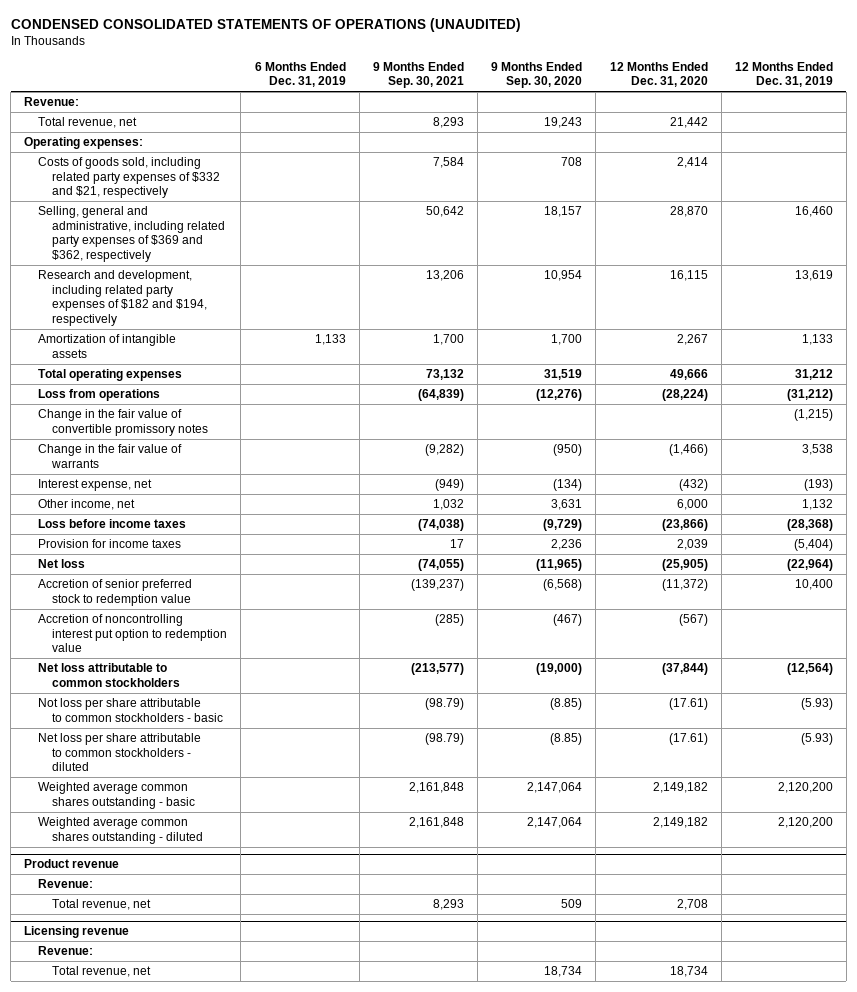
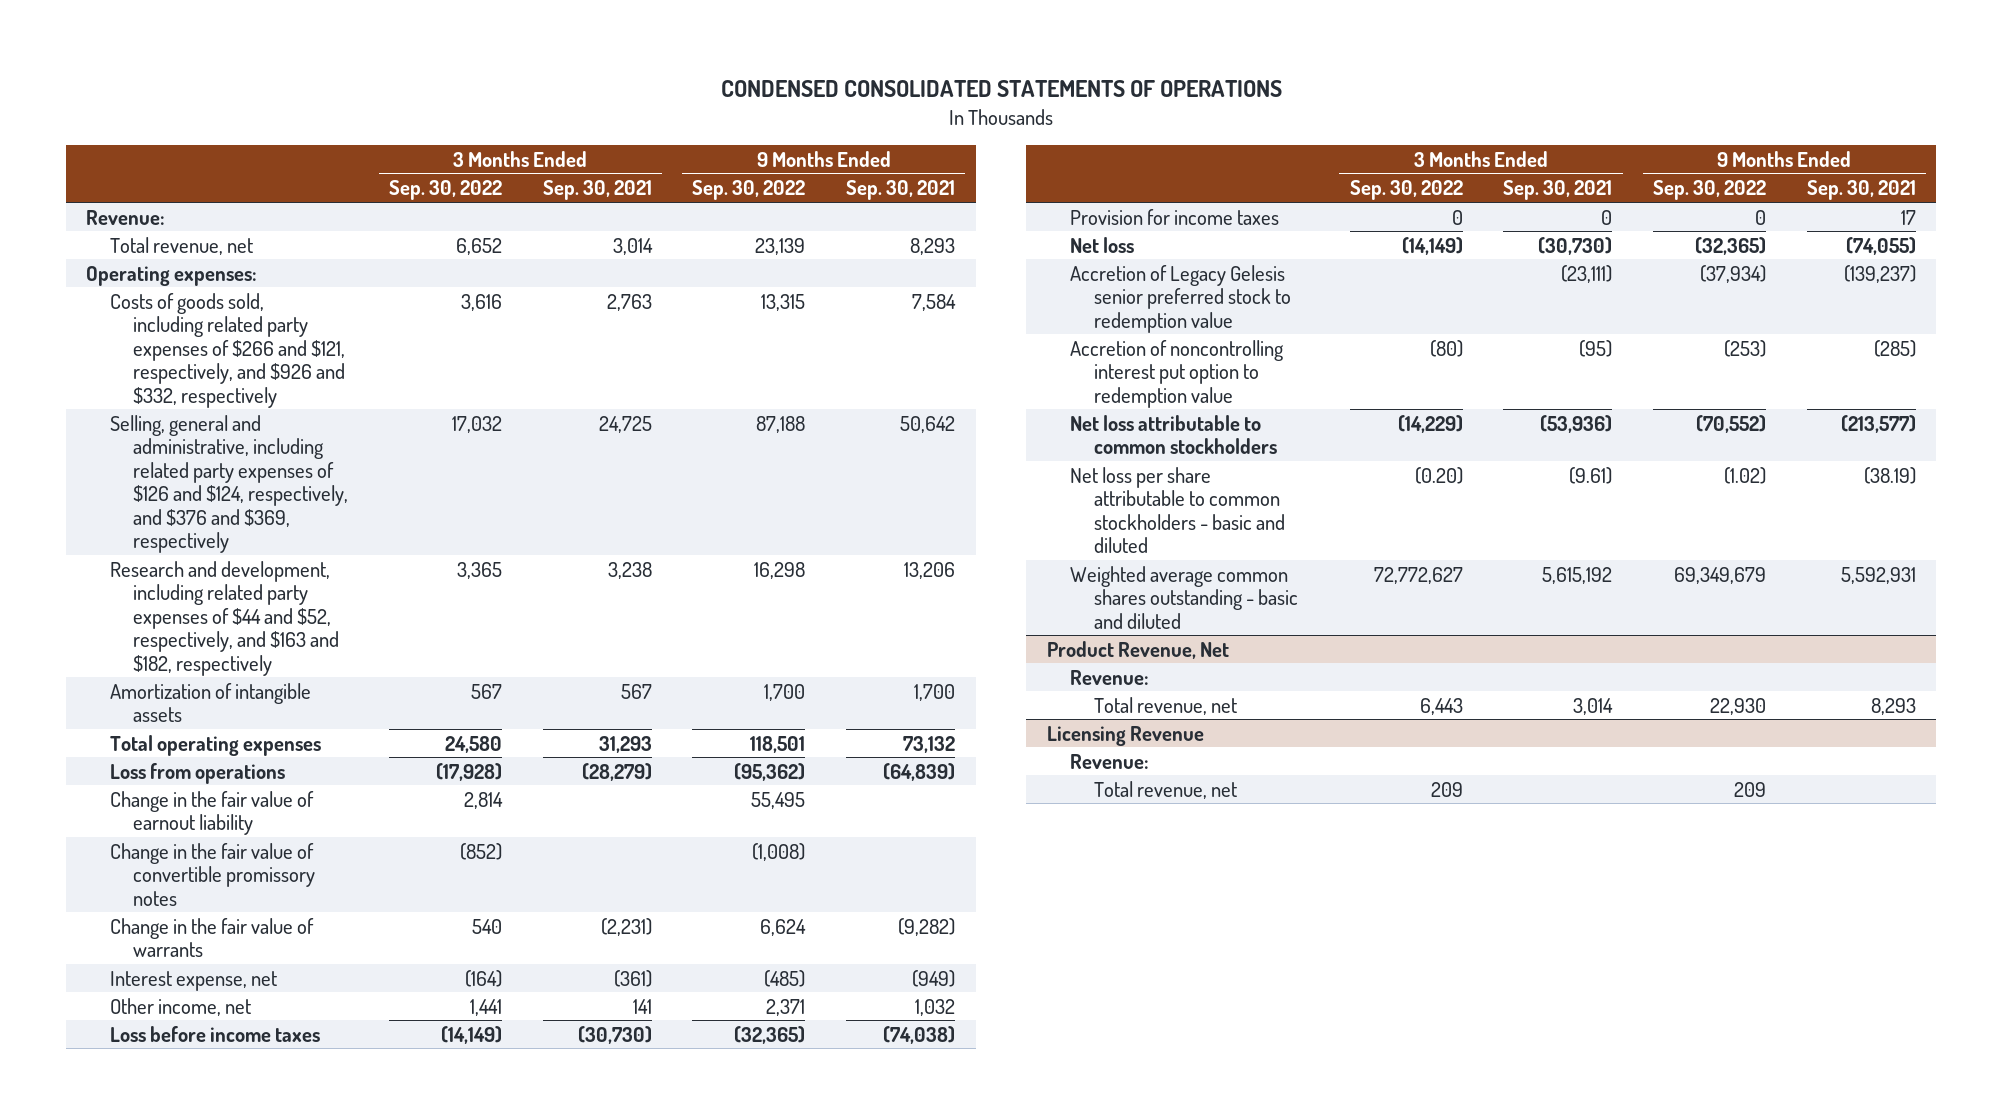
- CONDENSED CONSOLIDATED STATEMENTS OF OPERATIONS (UNAUDITED)
+ CONDENSED CONSOLIDATED STATEMENTS OF OPERATIONS
- | 6 Months Ended Dec. 31, 2019 | 9 Months Ended Sep. 30, 2021 | 9 Months Ended Sep. 30, 2020 | 12 Months Ended Dec. 31, 2020 | 12 Months Ended Dec. 31, 2019
+ | 3 Months Ended Sep. 30, 2022 | 3 Months Ended Sep. 30, 2021 | 9 Months Ended Sep. 30, 2022 | 9 Months Ended Sep. 30, 2021
- Costs of goods sold, including related party expenses of $332 and $21, respectively | | 7,584 | 708 | 2,414 |
- Selling, general and administrative, including related party expenses of $369 and $362, respectively | | 50,642 | 18,157 | 28,870 | 16,460
- Research and development, including related party expenses of $182 and $194, respectively | | 13,206 | 10,954 | 16,115 | 13,619
+ Costs of goods sold, including related party expenses of $266 and $121, respectively, and $926 and $332, respectively | 3,616 | 2,763 | 13,315 | 7,584
+ Selling, general and administrative, including related party expenses of $126 and $124, respectively, and $376 and $369, respectively | 17,032 | 24,725 | 87,188 | 50,642
+ Research and development, including related party expenses of $44 and $52, respectively, and $163 and $182, respectively | 3,365 | 3,238 | 16,298 | 13,206
+ Change in the fair value of earnout liability | 2,814 | | 55,495 |
- Accretion of senior preferred stock to redemption value | | (139,237) | (6,568) | (11,372) | 10,400
+ Accretion of Legacy Gelesis senior preferred stock to redemption value | | (23,111) | (37,934) | (139,237)
- Not loss per share attributable to common stockholders - basic | | (98.79) | (8.85) | (17.61) | (5.93)
- Net loss per share attributable to common stockholders - diluted | | (98.79) | (8.85) | (17.61) | (5.93)
- Weighted average common shares outstanding - basic | | 2,161,848 | 2,147,064 | 2,149,182 | 2,120,200
- Weighted average common shares outstanding - diluted | | 2,161,848 | 2,147,064 | 2,149,182 | 2,120,200
- Product revenue
+ Net loss per share attributable to common stockholders - basic and diluted | (0.20) | (9.61) | (1.02) | (38.19)
+ Weighted average common shares outstanding - basic and diluted | 72,772,627 | 5,615,192 | 69,349,679 | 5,592,931
+ Product Revenue, Net
- Licensing revenue
+ Licensing Revenue

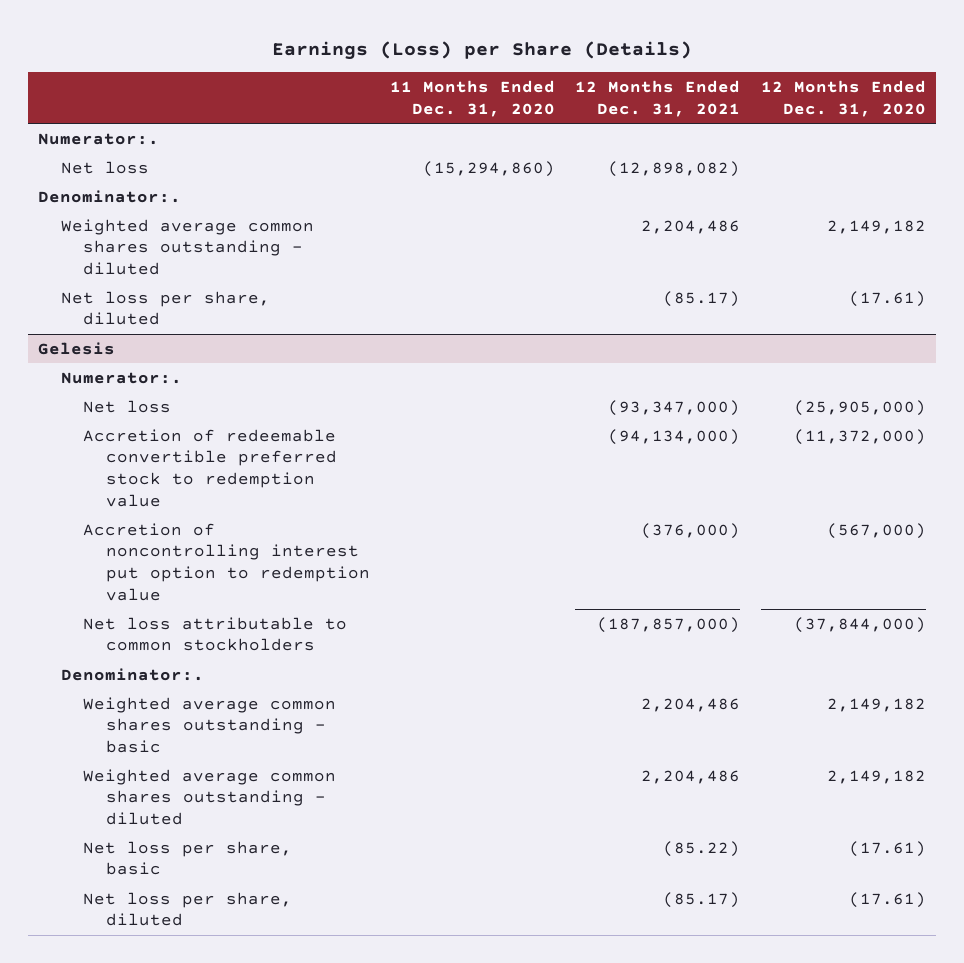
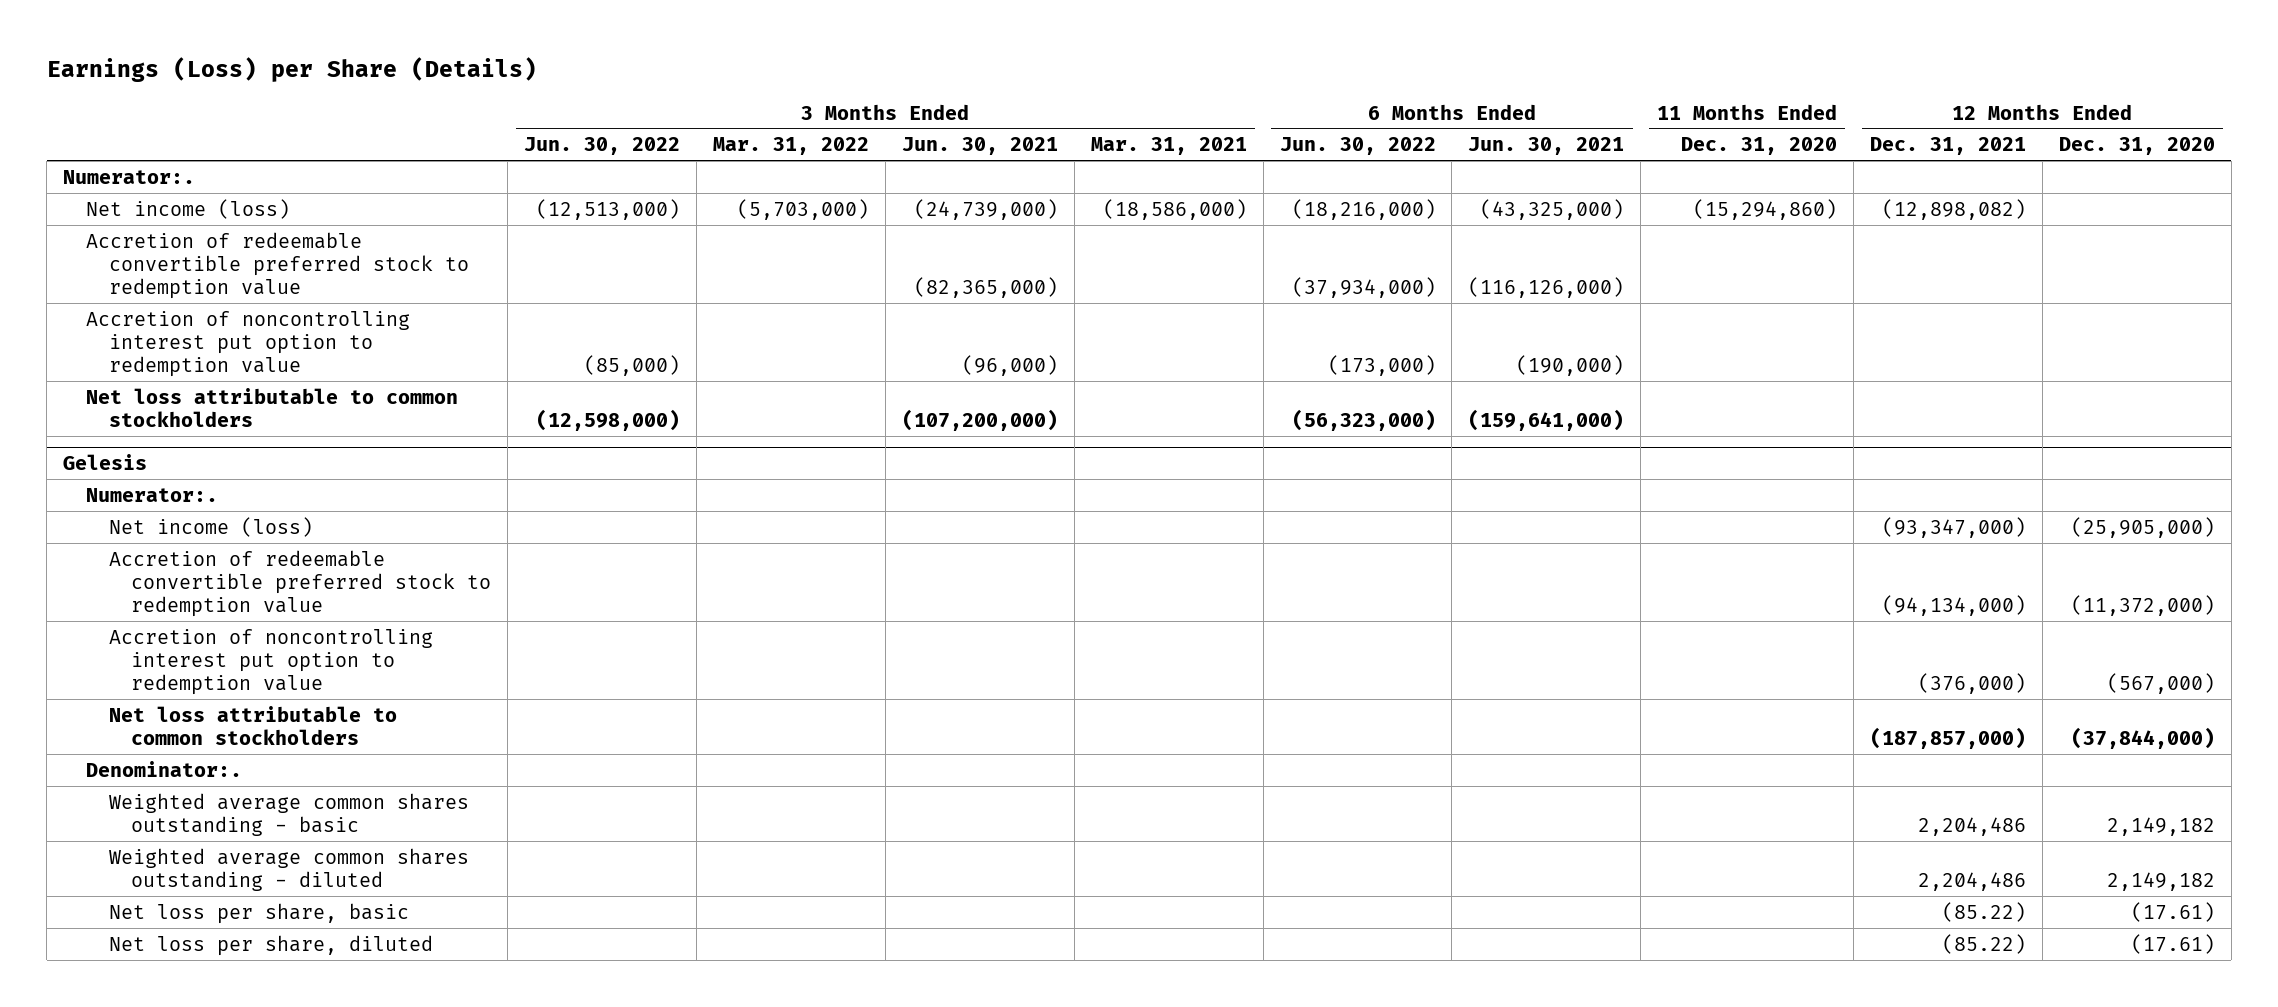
- | 11 Months Ended Dec. 31, 2020 | 12 Months Ended Dec. 31, 2021 | 12 Months Ended Dec. 31, 2020
+ | 3 Months Ended Jun. 30, 2022 | 3 Months Ended Mar. 31, 2022 | 3 Months Ended Jun. 30, 2021 | 3 Months Ended Mar. 31, 2021 | 6 Months Ended Jun. 30, 2022 | 6 Months Ended Jun. 30, 2021 | 11 Months Ended Dec. 31, 2020 | 12 Months Ended Dec. 31, 2021 | 12 Months Ended Dec. 31, 2020
- Net loss | (15,294,860) | (12,898,082) |
- Denominator:.
- Weighted average common shares outstanding - diluted | | 2,204,486 | 2,149,182
- Net loss per share, diluted | | (85.17) | (17.61)
+ Net income (loss) | (12,513,000) | (5,703,000) | (24,739,000) | (18,586,000) | (18,216,000) | (43,325,000) | (15,294,860) | (12,898,082) |
+ Accretion of redeemable convertible preferred stock to redemption value | | | (82,365,000) | | (37,934,000) | (116,126,000) | | |
+ Accretion of noncontrolling interest put option to redemption value | (85,000) | | (96,000) | | (173,000) | (190,000) | | |
+ Net loss attributable to common stockholders | (12,598,000) | | (107,200,000) | | (56,323,000) | (159,641,000) | | |
@ Gelesis
- Net loss | | (93,347,000) | (25,905,000)
+ Net income (loss) | | | | | | | | (93,347,000) | (25,905,000)
- Net loss per share, diluted | | (85.17) | (17.61)
+ Net loss per share, diluted | | | | | | | | (85.22) | (17.61)

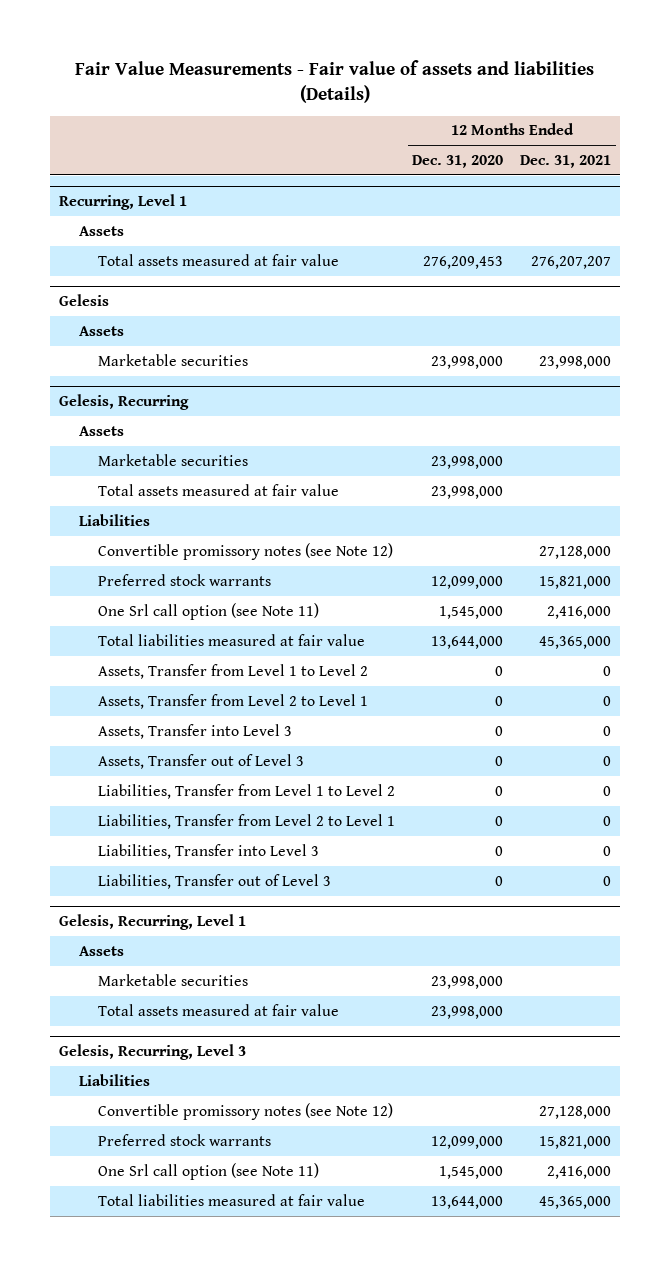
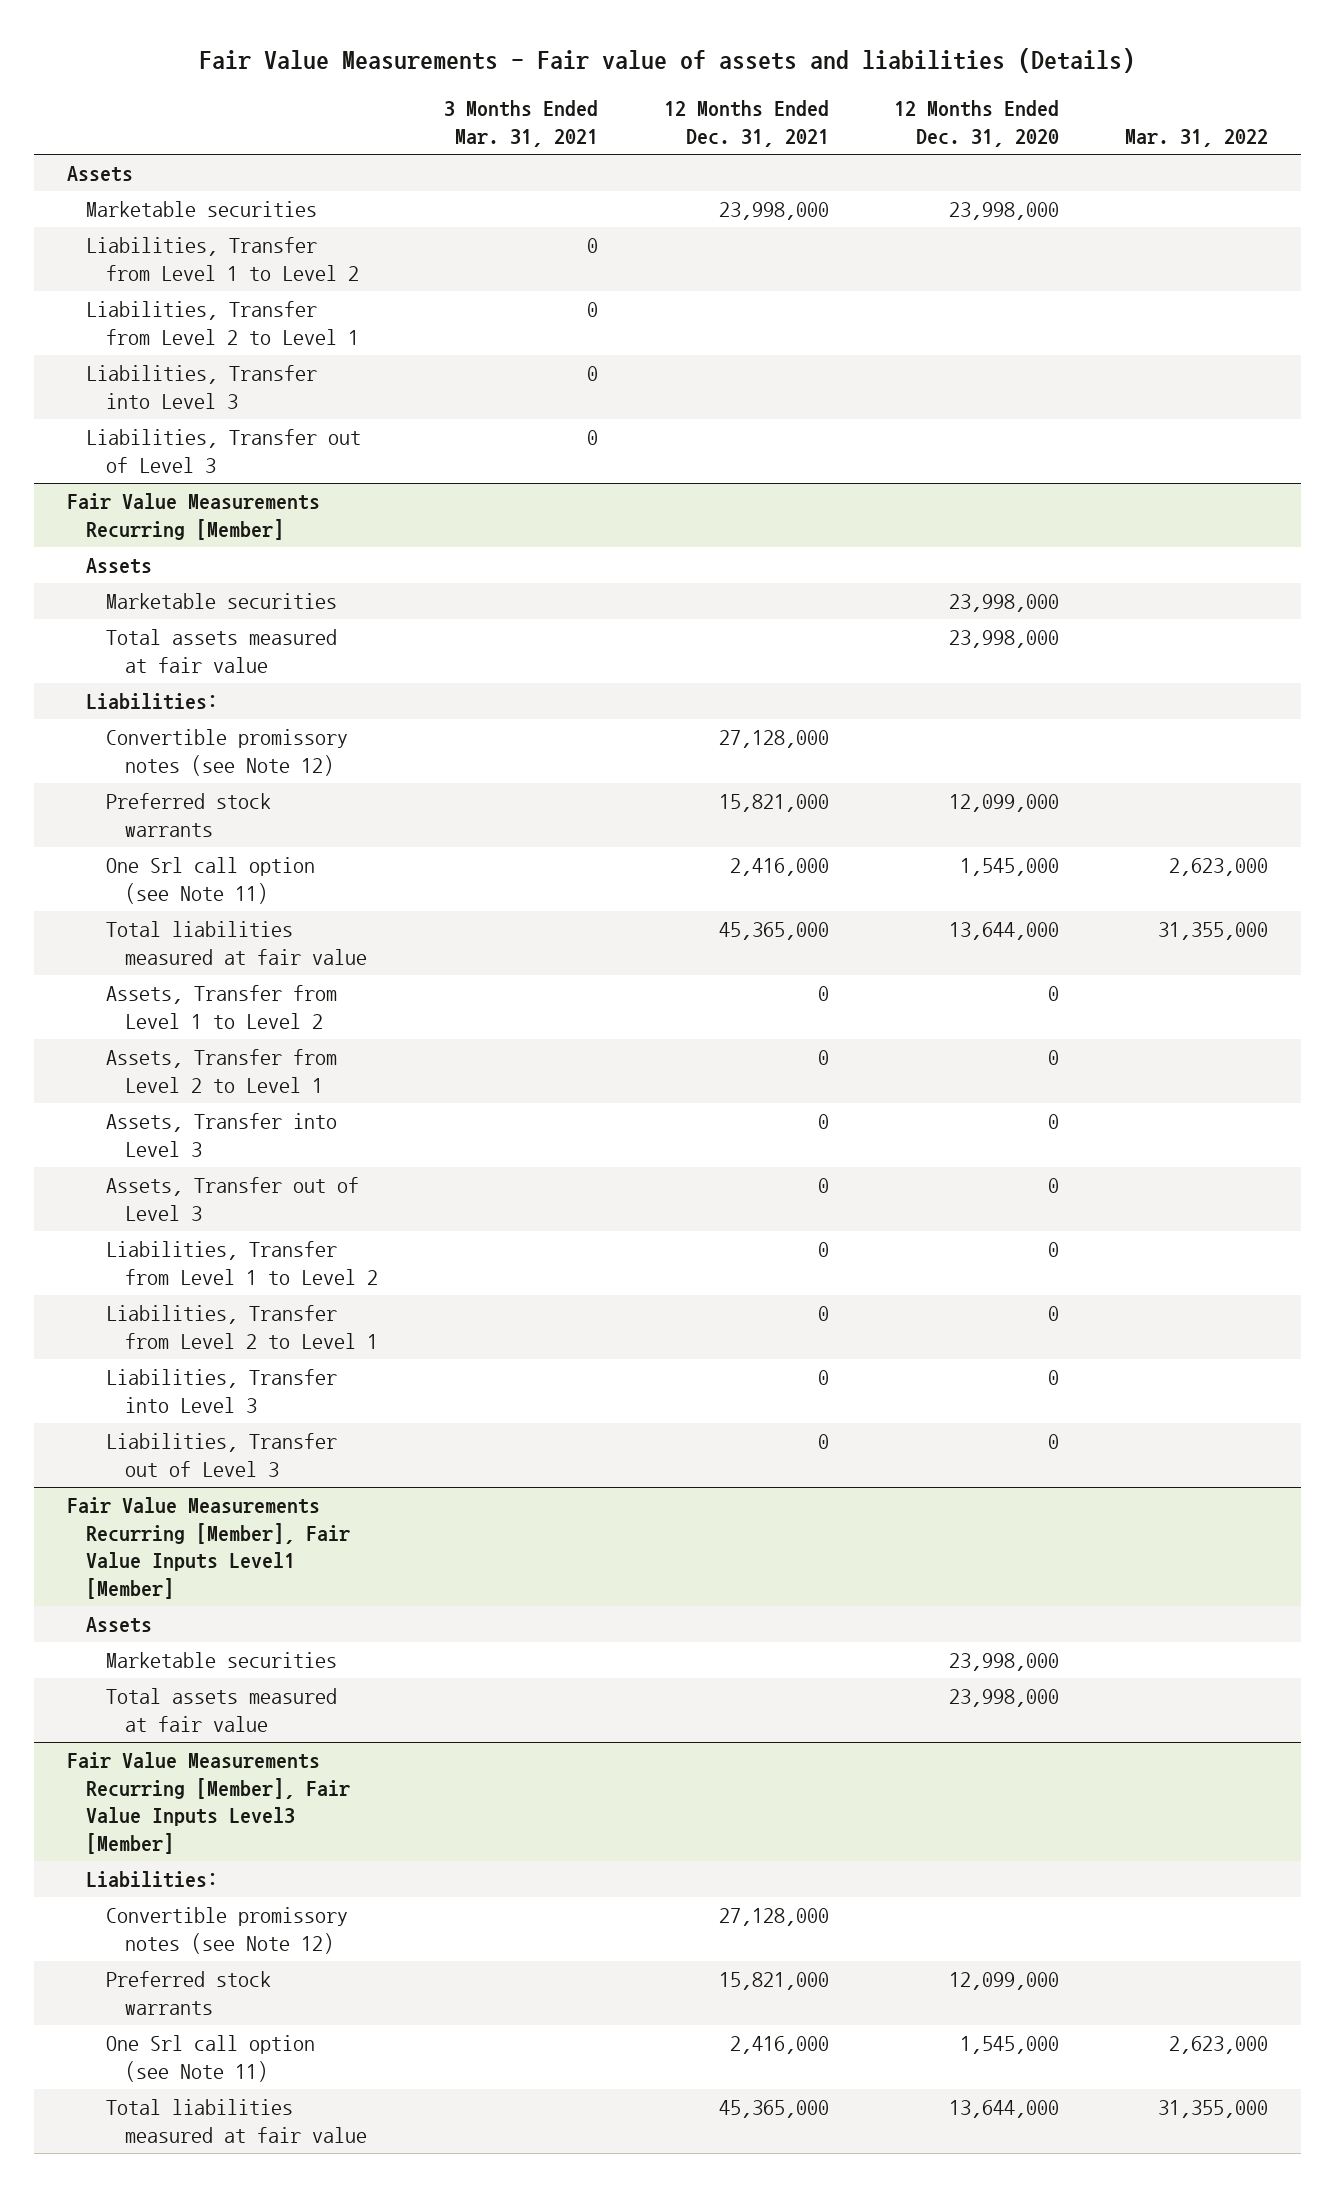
- | 12 Months Ended Dec. 31, 2020 | 12 Months Ended Dec. 31, 2021
+ | 3 Months Ended Mar. 31, 2021 | 12 Months Ended Dec. 31, 2021 | 12 Months Ended Dec. 31, 2020 | Mar. 31, 2022
- Recurring, Level 1
- Total assets measured at fair value | 276,209,453 | 276,207,207
- Gelesis
- Assets
- Gelesis, Recurring
+ Liabilities, Transfer from Level 1 to Level 2 | 0 | | |
+ Liabilities, Transfer from Level 2 to Level 1 | 0 | | |
+ Liabilities, Transfer into Level 3 | 0 | | |
+ Liabilities, Transfer out of Level 3 | 0 | | |
+ Fair Value Measurements Recurring [Member]
- Liabilities
+ Liabilities:
- Gelesis, Recurring, Level 1
+ Fair Value Measurements Recurring [Member], Fair Value Inputs Level1 [Member]
- Gelesis, Recurring, Level 3
- Liabilities
+ Fair Value Measurements Recurring [Member], Fair Value Inputs Level3 [Member]
+ Liabilities:

